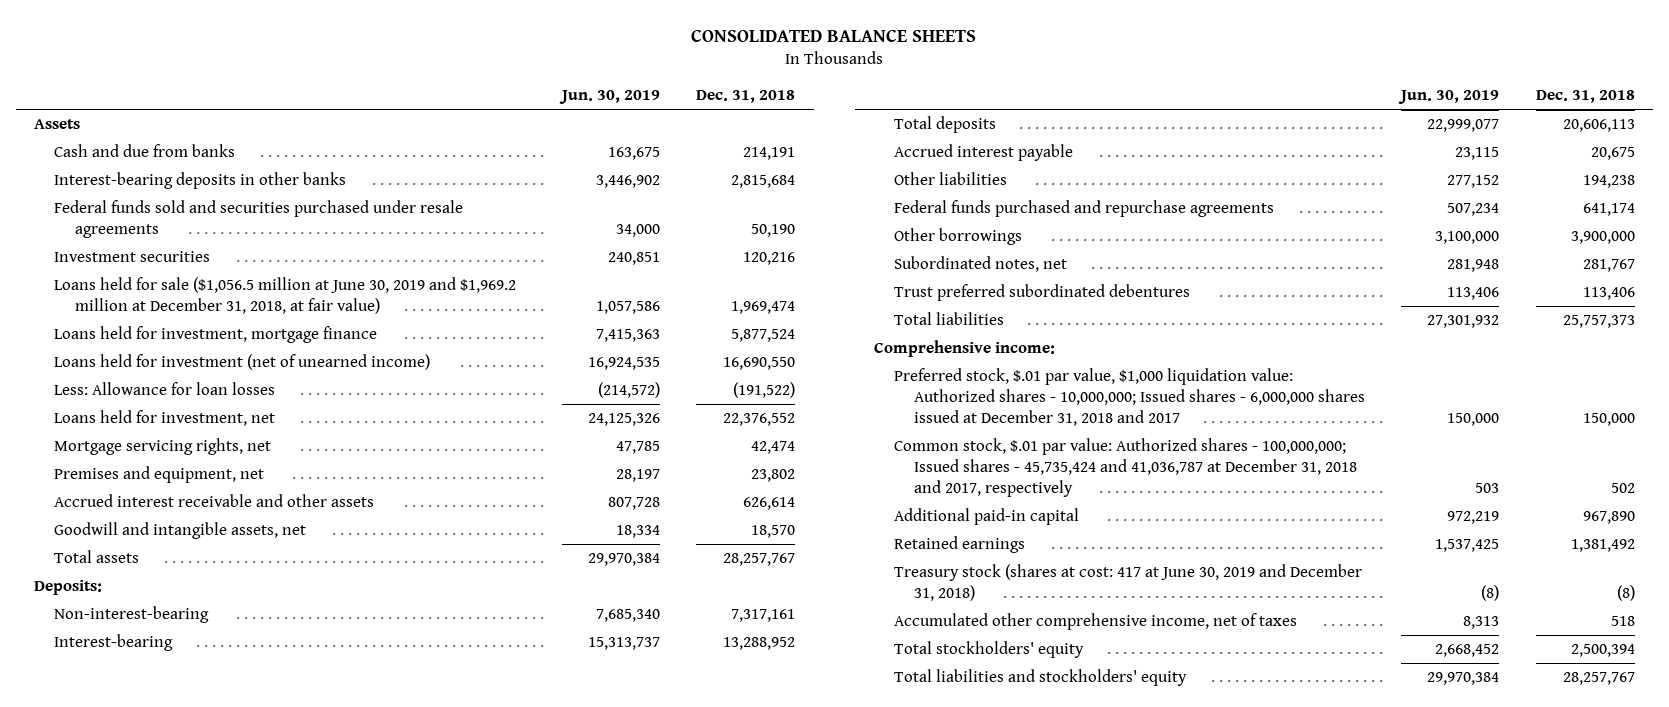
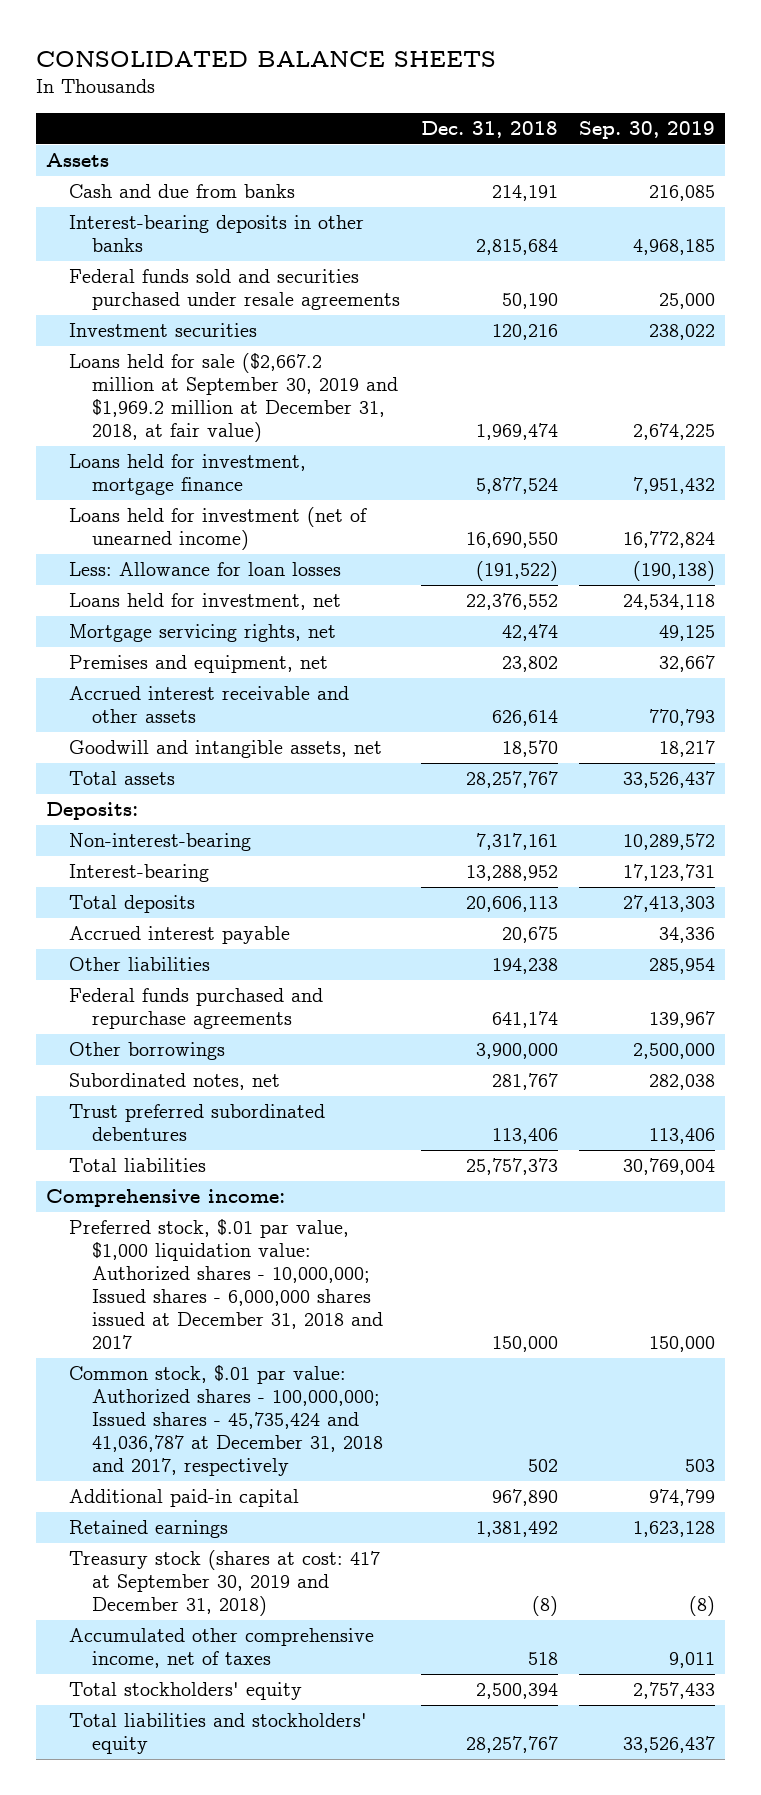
- | Jun. 30, 2019 | Dec. 31, 2018
+ | Dec. 31, 2018 | Sep. 30, 2019
- Loans held for sale ($1,056.5 million at June 30, 2019 and $1,969.2 million at December 31, 2018, at fair value) | 1,057,586 | 1,969,474
+ Loans held for sale ($2,667.2 million at September 30, 2019 and $1,969.2 million at December 31, 2018, at fair value) | 1,969,474 | 2,674,225
- Treasury stock (shares at cost: 417 at June 30, 2019 and December 31, 2018) | (8) | (8)
+ Treasury stock (shares at cost: 417 at September 30, 2019 and December 31, 2018) | (8) | (8)

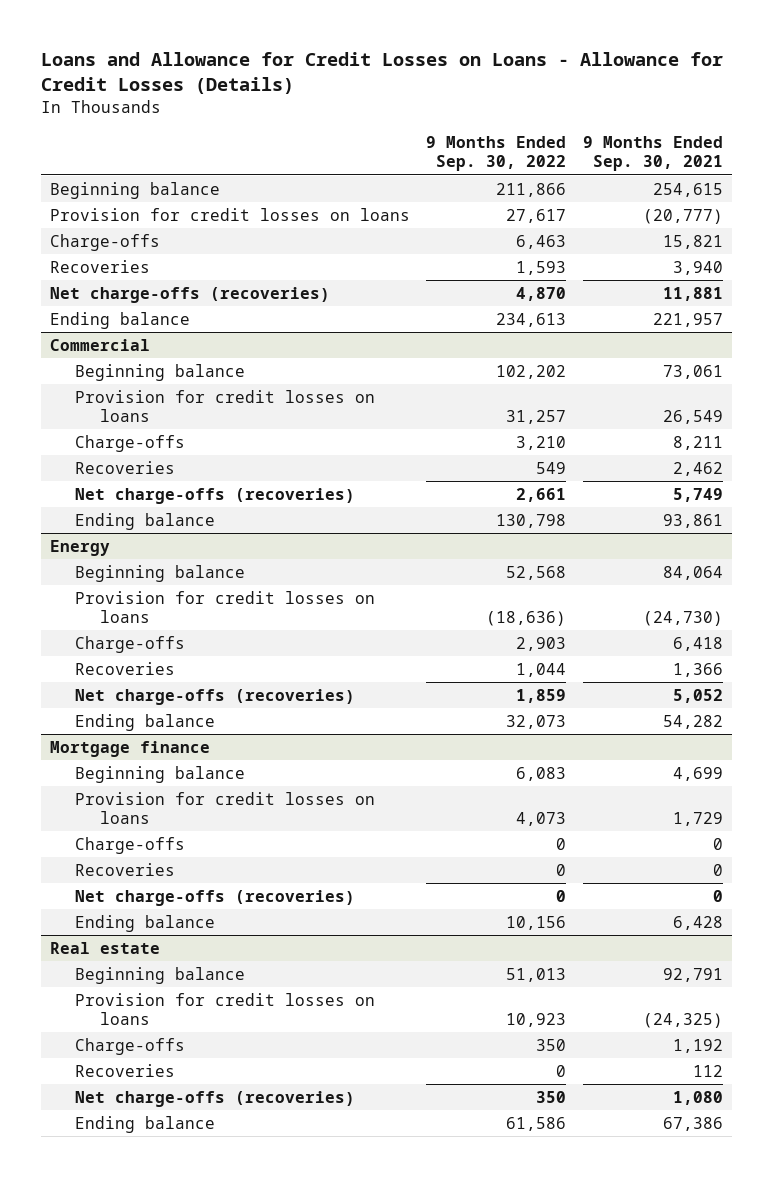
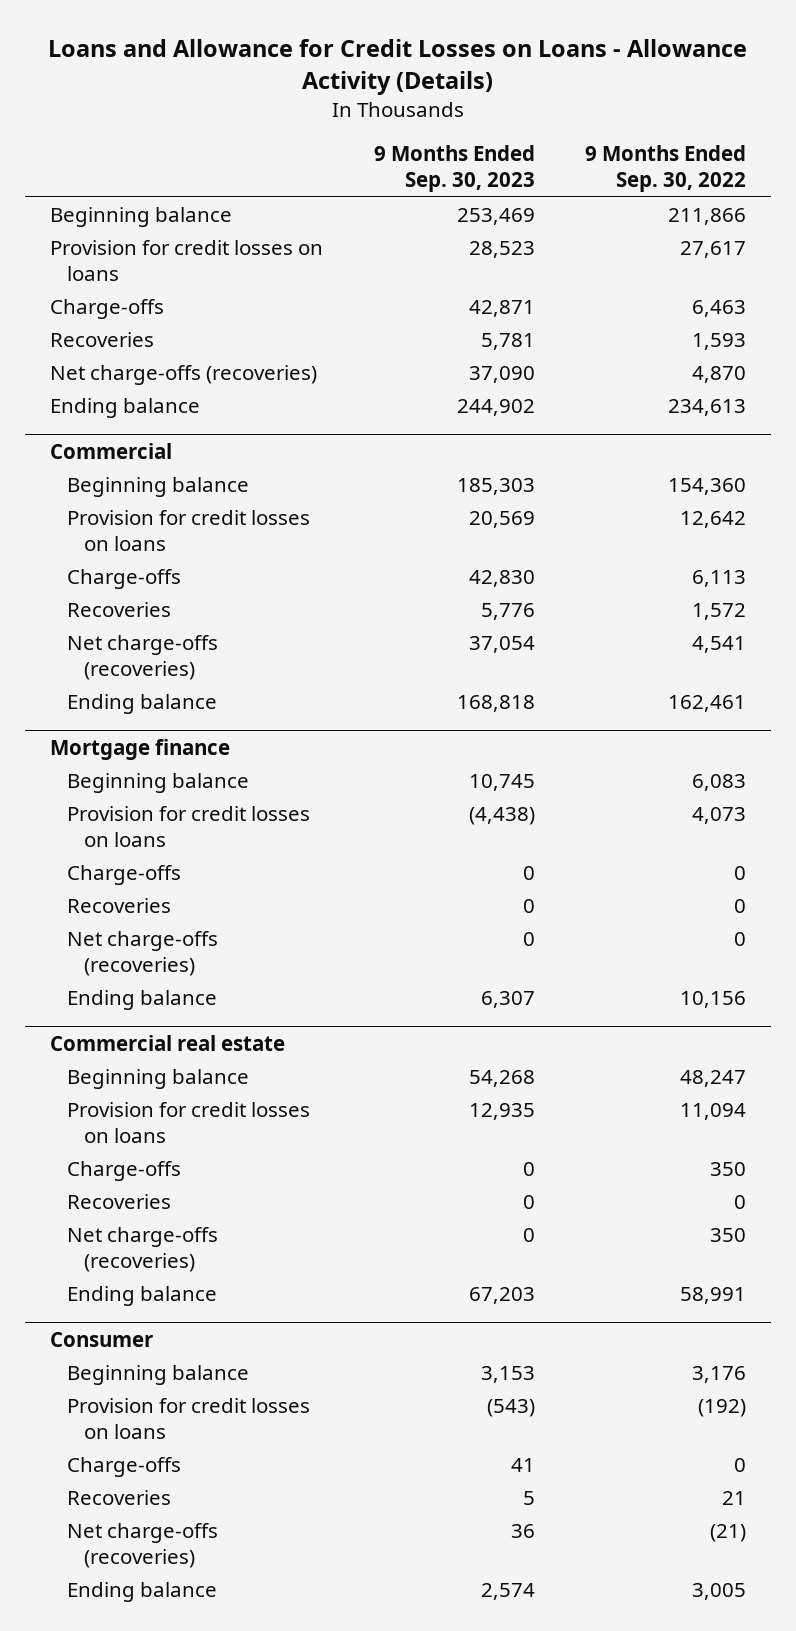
- Loans and Allowance for Credit Losses on Loans - Allowance for Credit Losses (Details)
+ Loans and Allowance for Credit Losses on Loans - Allowance Activity (Details)
- | 9 Months Ended Sep. 30, 2022 | 9 Months Ended Sep. 30, 2021
+ | 9 Months Ended Sep. 30, 2023 | 9 Months Ended Sep. 30, 2022
@ Commercial
- Beginning balance | 102,202 | 73,061
- Provision for credit losses on loans | 31,257 | 26,549
- Charge-offs | 3,210 | 8,211
- Recoveries | 549 | 2,462
- Net charge-offs (recoveries) | 2,661 | 5,749
- Ending balance | 130,798 | 93,861
- Energy
- Beginning balance | 52,568 | 84,064
- Provision for credit losses on loans | (18,636) | (24,730)
- Charge-offs | 2,903 | 6,418
- Recoveries | 1,044 | 1,366
- Net charge-offs (recoveries) | 1,859 | 5,052
- Ending balance | 32,073 | 54,282
@ Commercial
+ Beginning balance | 185,303 | 154,360
+ Provision for credit losses on loans | 20,569 | 12,642
+ Charge-offs | 42,830 | 6,113
+ Recoveries | 5,776 | 1,572
+ Net charge-offs (recoveries) | 37,054 | 4,541
+ Ending balance | 168,818 | 162,461
- Real estate
- Beginning balance | 51,013 | 92,791
- Provision for credit losses on loans | 10,923 | (24,325)
+ Commercial real estate
+ Beginning balance | 54,268 | 48,247
+ Provision for credit losses on loans | 12,935 | 11,094
- Ending balance | 61,586 | 67,386
+ Ending balance | 67,203 | 58,991
+ Consumer
+ Beginning balance | 3,153 | 3,176
+ Provision for credit losses on loans | (543) | (192)
+ Charge-offs | 41 | 0
+ Recoveries | 5 | 21
+ Net charge-offs (recoveries) | 36 | (21)
+ Ending balance | 2,574 | 3,005

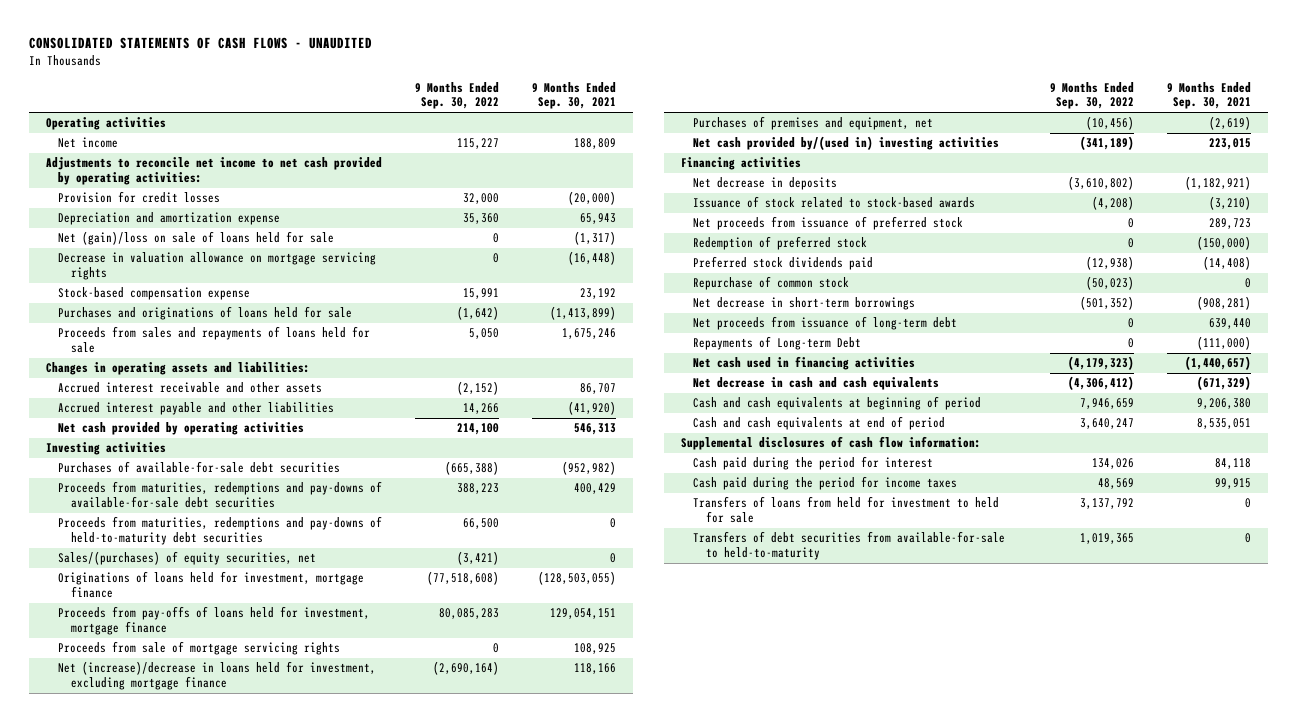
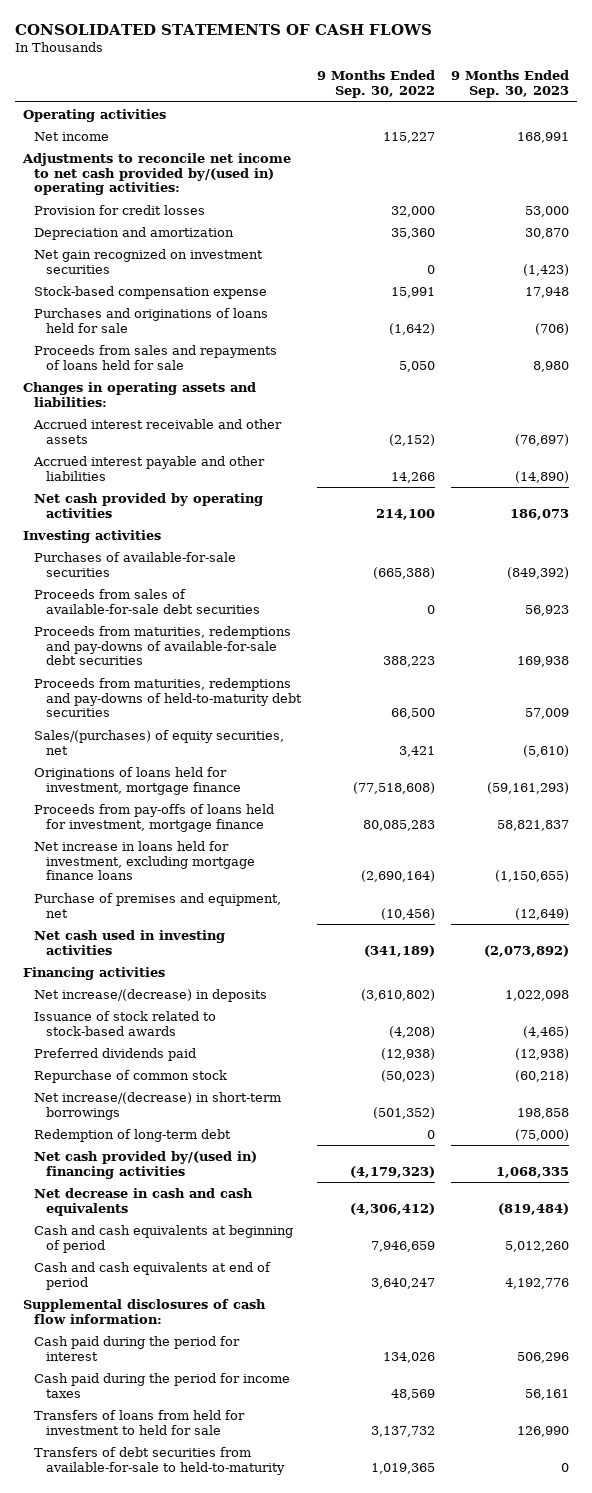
- CONSOLIDATED STATEMENTS OF CASH FLOWS - UNAUDITED
+ CONSOLIDATED STATEMENTS OF CASH FLOWS
- | 9 Months Ended Sep. 30, 2022 | 9 Months Ended Sep. 30, 2021
+ | 9 Months Ended Sep. 30, 2022 | 9 Months Ended Sep. 30, 2023
- Adjustments to reconcile net income to net cash provided by operating activities:
+ Adjustments to reconcile net income to net cash provided by/(used in) operating activities:
- Depreciation and amortization expense | 35,360 | 65,943
- Net (gain)/loss on sale of loans held for sale | 0 | (1,317)
- Decrease in valuation allowance on mortgage servicing rights | 0 | (16,448)
+ Depreciation and amortization | 35,360 | 30,870
+ Net gain recognized on investment securities | 0 | (1,423)
- Purchases of available-for-sale debt securities | (665,388) | (952,982)
+ Purchases of available-for-sale securities | (665,388) | (849,392)
+ Proceeds from sales of available-for-sale debt securities | 0 | 56,923
- Sales/(purchases) of equity securities, net | (3,421) | 0
+ Sales/(purchases) of equity securities, net | 3,421 | (5,610)
- Proceeds from sale of mortgage servicing rights | 0 | 108,925
- Net (increase)/decrease in loans held for investment, excluding mortgage finance | (2,690,164) | 118,166
- Purchases of premises and equipment, net | (10,456) | (2,619)
- Net cash provided by/(used in) investing activities | (341,189) | 223,015
+ Net increase in loans held for investment, excluding mortgage finance loans | (2,690,164) | (1,150,655)
+ Purchase of premises and equipment, net | (10,456) | (12,649)
+ Net cash used in investing activities | (341,189) | (2,073,892)
- Net decrease in deposits | (3,610,802) | (1,182,921)
+ Net increase/(decrease) in deposits | (3,610,802) | 1,022,098
- Net proceeds from issuance of preferred stock | 0 | 289,723
- Redemption of preferred stock | 0 | (150,000)
- Preferred stock dividends paid | (12,938) | (14,408)
+ Preferred dividends paid | (12,938) | (12,938)
- Net decrease in short-term borrowings | (501,352) | (908,281)
- Net proceeds from issuance of long-term debt | 0 | 639,440
- Repayments of Long-term Debt | 0 | (111,000)
- Net cash used in financing activities | (4,179,323) | (1,440,657)
+ Net increase/(decrease) in short-term borrowings | (501,352) | 198,858
+ Redemption of long-term debt | 0 | (75,000)
+ Net cash provided by/(used in) financing activities | (4,179,323) | 1,068,335
- Transfers of loans from held for investment to held for sale | 3,137,792 | 0
+ Transfers of loans from held for investment to held for sale | 3,137,732 | 126,990

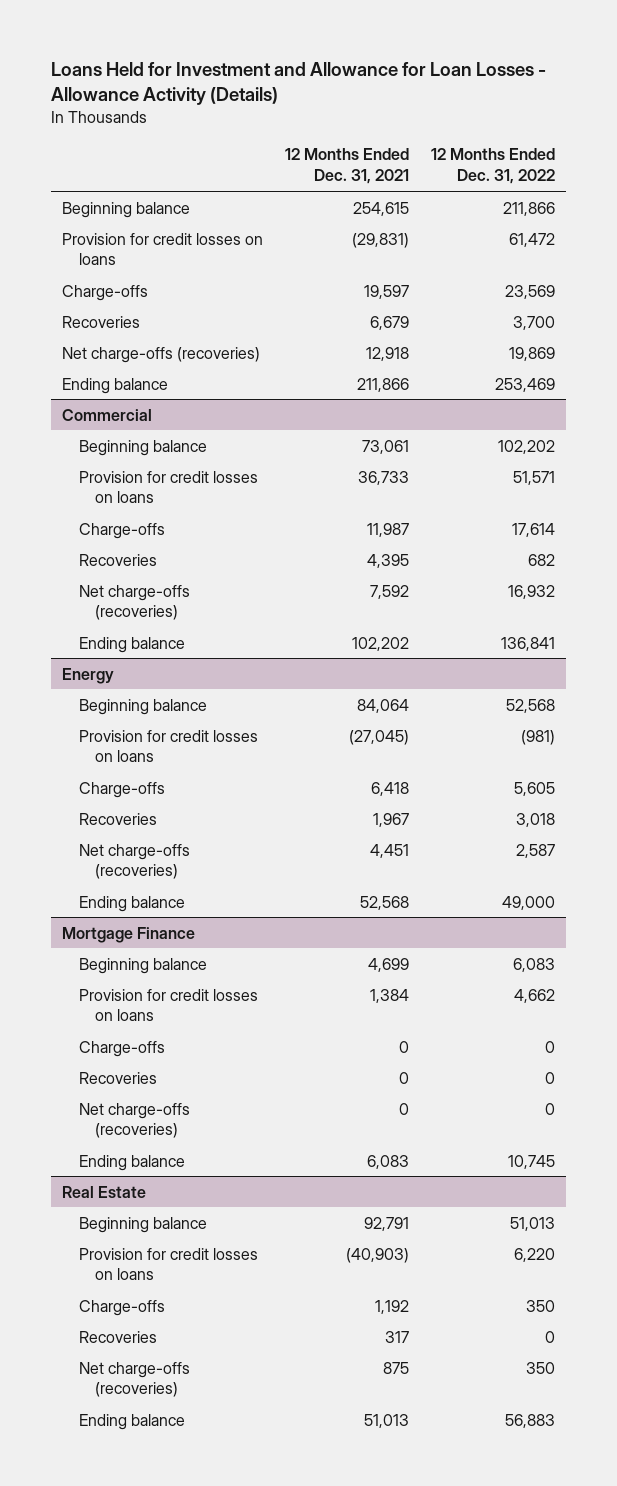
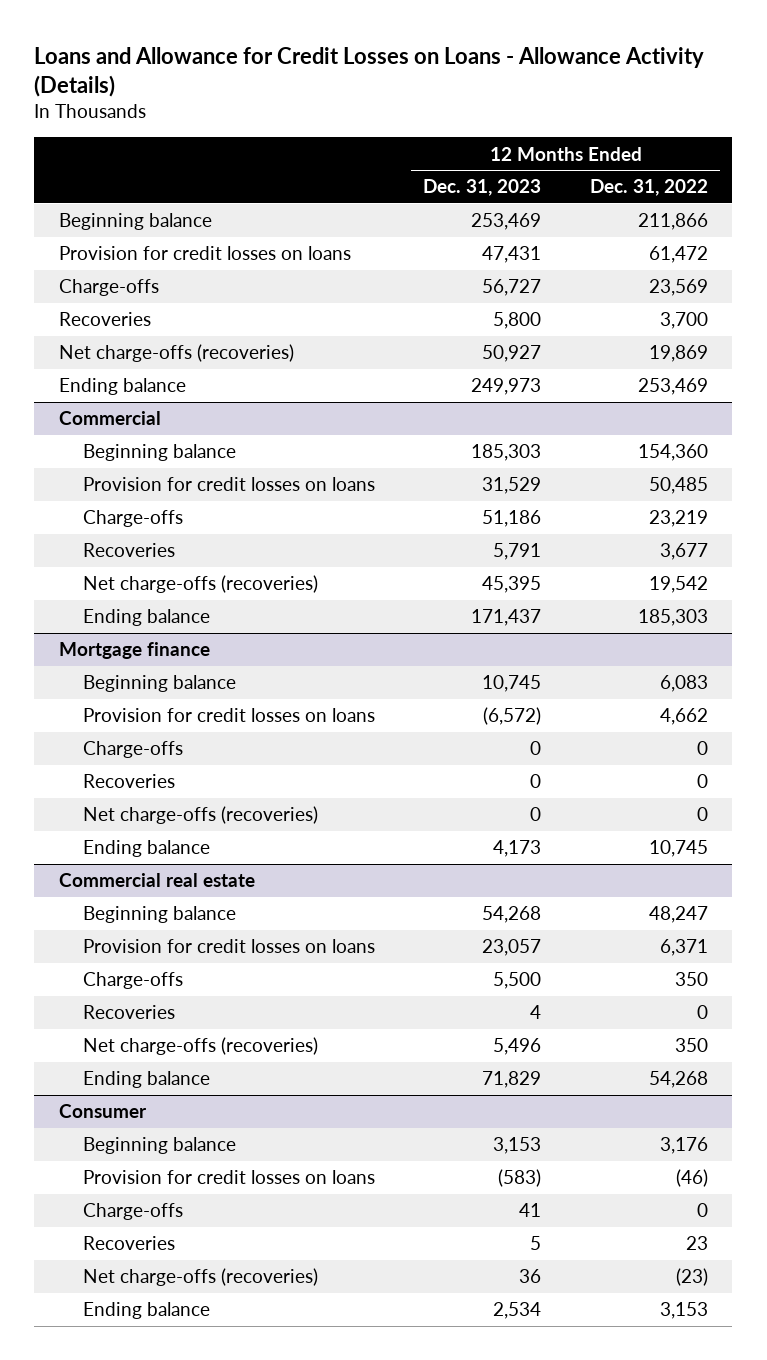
- Loans Held for Investment and Allowance for Loan Losses - Allowance Activity (Details)
+ Loans and Allowance for Credit Losses on Loans - Allowance Activity (Details)
- | 12 Months Ended Dec. 31, 2021 | 12 Months Ended Dec. 31, 2022
+ | 12 Months Ended Dec. 31, 2023 | 12 Months Ended Dec. 31, 2022
@ Commercial
- Beginning balance | 73,061 | 102,202
- Provision for credit losses on loans | 36,733 | 51,571
- Charge-offs | 11,987 | 17,614
- Recoveries | 4,395 | 682
- Net charge-offs (recoveries) | 7,592 | 16,932
- Ending balance | 102,202 | 136,841
- Energy
- Beginning balance | 84,064 | 52,568
- Provision for credit losses on loans | (27,045) | (981)
- Charge-offs | 6,418 | 5,605
- Recoveries | 1,967 | 3,018
- Net charge-offs (recoveries) | 4,451 | 2,587
- Ending balance | 52,568 | 49,000
- Mortgage Finance
@ Commercial
+ Beginning balance | 185,303 | 154,360
+ Provision for credit losses on loans | 31,529 | 50,485
+ Charge-offs | 51,186 | 23,219
+ Recoveries | 5,791 | 3,677
+ Net charge-offs (recoveries) | 45,395 | 19,542
+ Ending balance | 171,437 | 185,303
+ Mortgage finance
- Real Estate
- Beginning balance | 92,791 | 51,013
- Provision for credit losses on loans | (40,903) | 6,220
+ Commercial real estate
+ Beginning balance | 54,268 | 48,247
+ Provision for credit losses on loans | 23,057 | 6,371
- Ending balance | 51,013 | 56,883
+ Ending balance | 71,829 | 54,268
+ Consumer
+ Beginning balance | 3,153 | 3,176
+ Provision for credit losses on loans | (583) | (46)
+ Charge-offs | 41 | 0
+ Recoveries | 5 | 23
+ Net charge-offs (recoveries) | 36 | (23)
+ Ending balance | 2,534 | 3,153

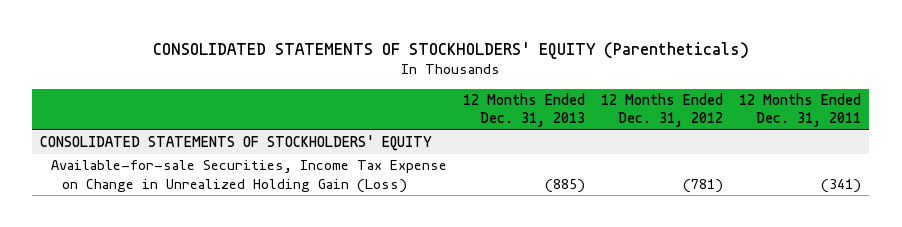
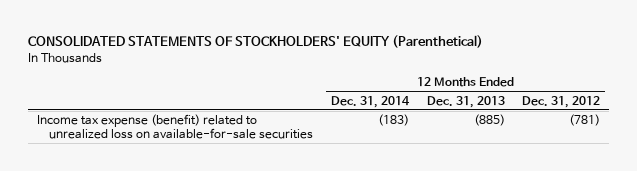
- CONSOLIDATED STATEMENTS OF STOCKHOLDERS' EQUITY (Parentheticals)
+ CONSOLIDATED STATEMENTS OF STOCKHOLDERS' EQUITY (Parenthetical)
- | 12 Months Ended Dec. 31, 2013 | 12 Months Ended Dec. 31, 2012 | 12 Months Ended Dec. 31, 2011
+ | 12 Months Ended Dec. 31, 2014 | 12 Months Ended Dec. 31, 2013 | 12 Months Ended Dec. 31, 2012
- CONSOLIDATED STATEMENTS OF STOCKHOLDERS' EQUITY
- Available-for-sale Securities, Income Tax Expense on Change in Unrealized Holding Gain (Loss) | (885) | (781) | (341)
+ Income tax expense (benefit) related to unrealized loss on available-for-sale securities | (183) | (885) | (781)

